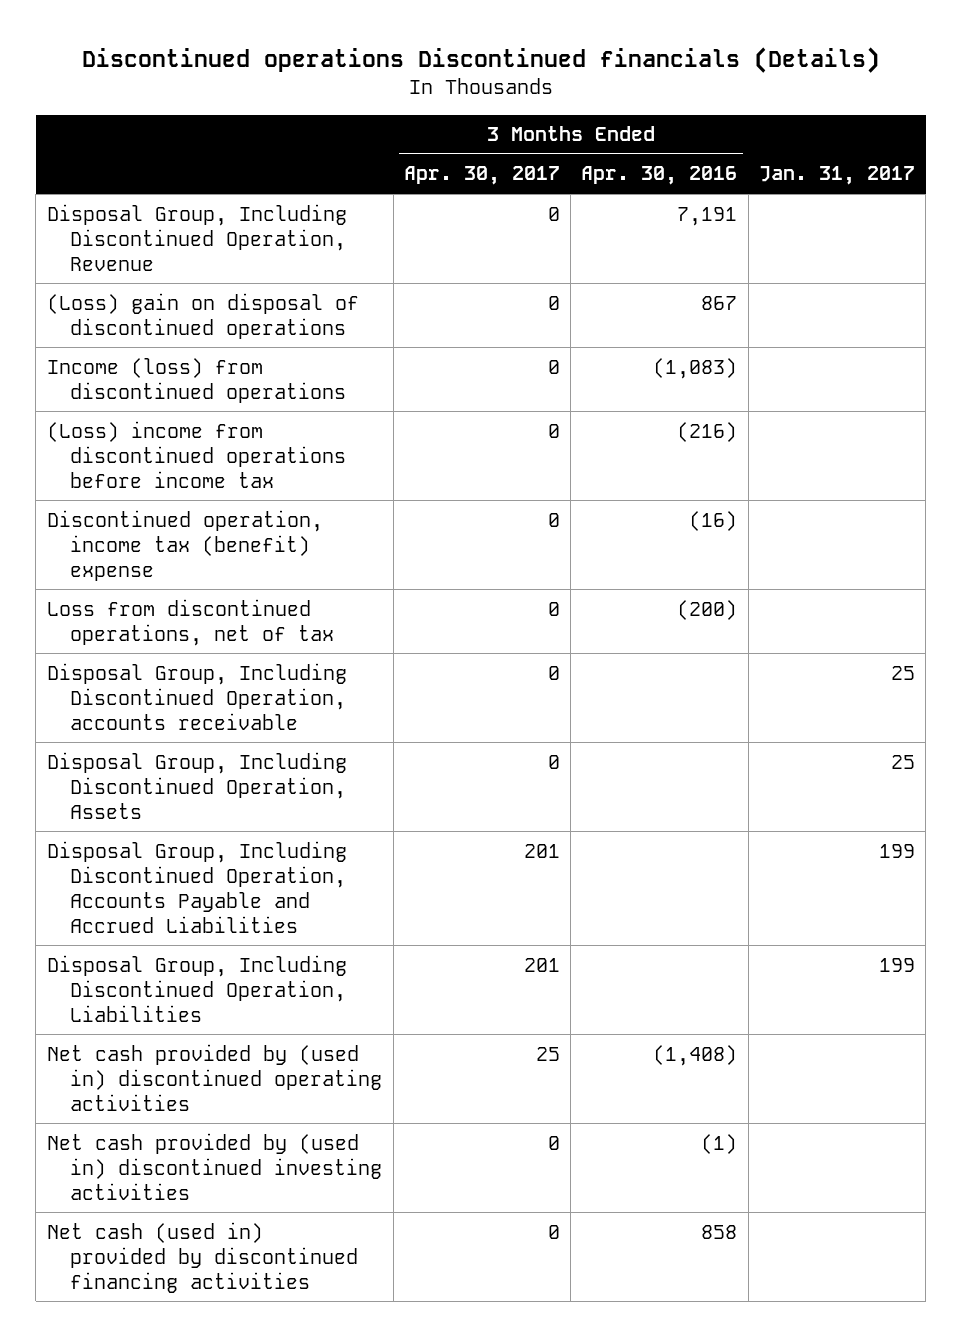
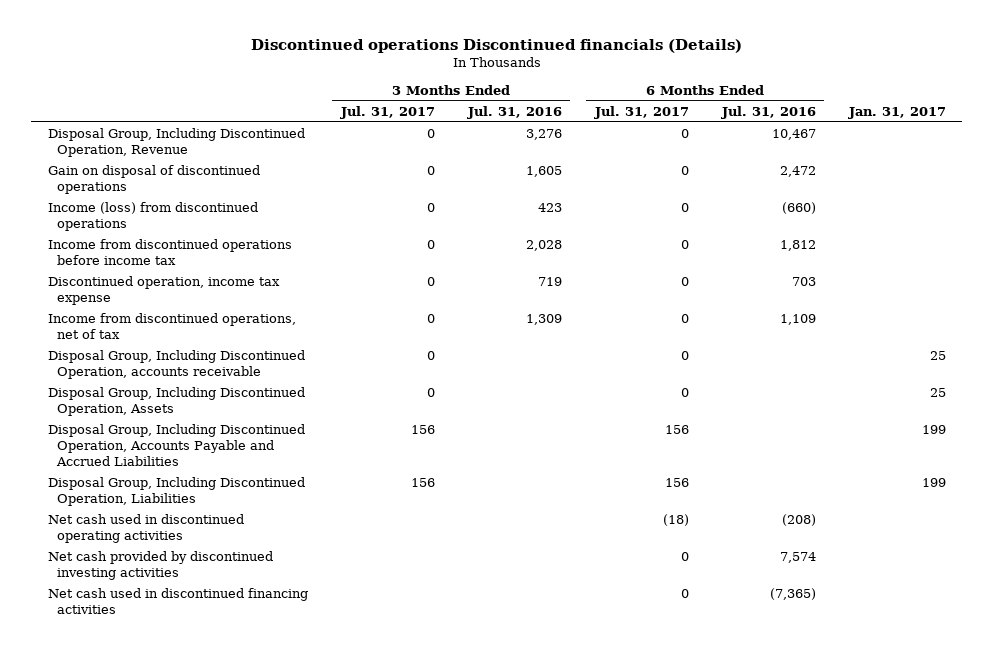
- | 3 Months Ended Apr. 30, 2017 | 3 Months Ended Apr. 30, 2016 | Jan. 31, 2017
+ | 3 Months Ended Jul. 31, 2017 | 3 Months Ended Jul. 31, 2016 | 6 Months Ended Jul. 31, 2017 | 6 Months Ended Jul. 31, 2016 | Jan. 31, 2017
- (Loss) gain on disposal of discontinued operations | 0 | 867 |
+ Gain on disposal of discontinued operations | 0 | 1,605 | 0 | 2,472 |
- (Loss) income from discontinued operations before income tax | 0 | (216) |
- Discontinued operation, income tax (benefit) expense | 0 | (16) |
- Loss from discontinued operations, net of tax | 0 | (200) |
+ Income from discontinued operations before income tax | 0 | 2,028 | 0 | 1,812 |
+ Discontinued operation, income tax expense | 0 | 719 | 0 | 703 |
+ Income from discontinued operations, net of tax | 0 | 1,309 | 0 | 1,109 |
- Net cash provided by (used in) discontinued operating activities | 25 | (1,408) |
- Net cash provided by (used in) discontinued investing activities | 0 | (1) |
- Net cash (used in) provided by discontinued financing activities | 0 | 858 |
+ Net cash used in discontinued operating activities | | | (18) | (208) |
+ Net cash provided by discontinued investing activities | | | 0 | 7,574 |
+ Net cash used in discontinued financing activities | | | 0 | (7,365) |

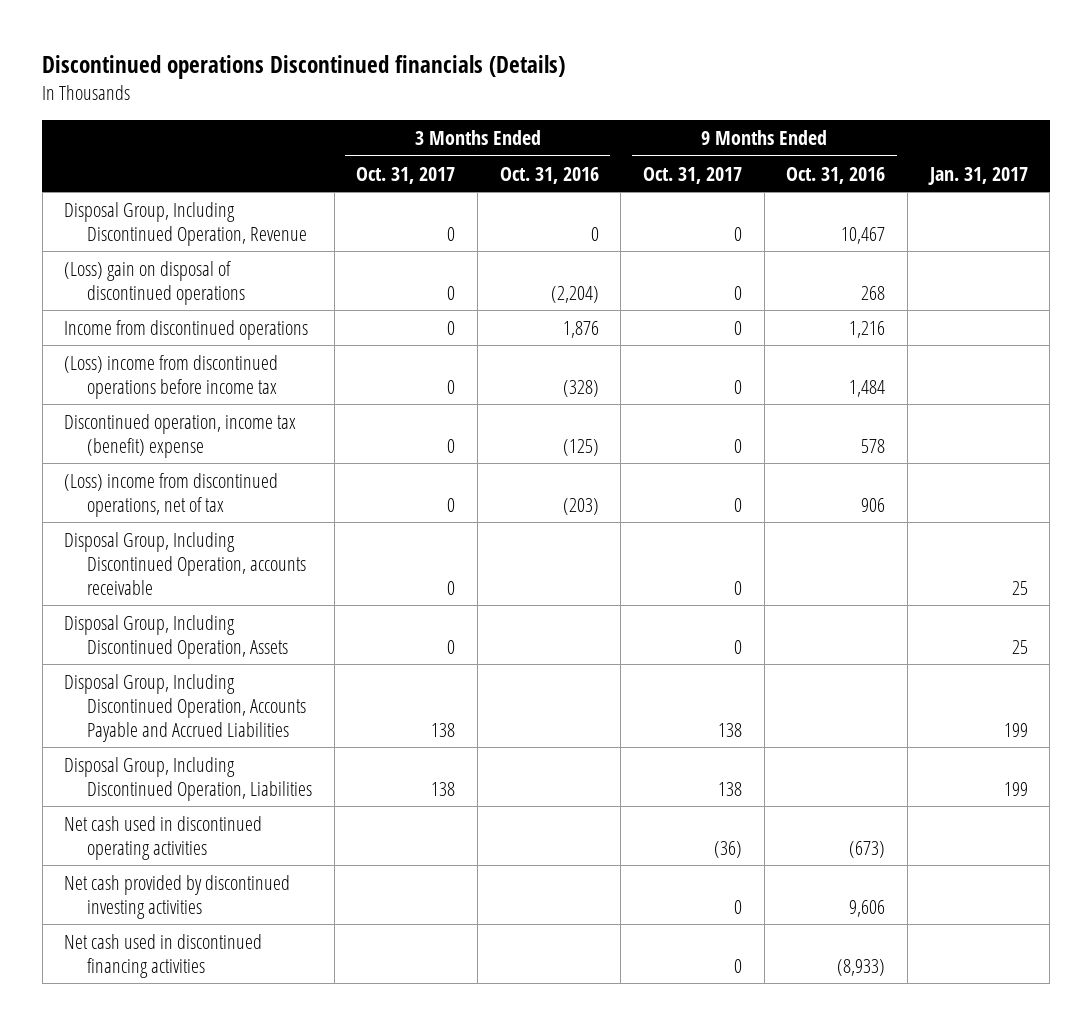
- | 3 Months Ended Jul. 31, 2017 | 3 Months Ended Jul. 31, 2016 | 6 Months Ended Jul. 31, 2017 | 6 Months Ended Jul. 31, 2016 | Jan. 31, 2017
+ | 3 Months Ended Oct. 31, 2017 | 3 Months Ended Oct. 31, 2016 | 9 Months Ended Oct. 31, 2017 | 9 Months Ended Oct. 31, 2016 | Jan. 31, 2017
- Gain on disposal of discontinued operations | 0 | 1,605 | 0 | 2,472 |
- Income (loss) from discontinued operations | 0 | 423 | 0 | (660) |
- Income from discontinued operations before income tax | 0 | 2,028 | 0 | 1,812 |
- Discontinued operation, income tax expense | 0 | 719 | 0 | 703 |
- Income from discontinued operations, net of tax | 0 | 1,309 | 0 | 1,109 |
+ (Loss) gain on disposal of discontinued operations | 0 | (2,204) | 0 | 268 |
+ Income from discontinued operations | 0 | 1,876 | 0 | 1,216 |
+ (Loss) income from discontinued operations before income tax | 0 | (328) | 0 | 1,484 |
+ Discontinued operation, income tax (benefit) expense | 0 | (125) | 0 | 578 |
+ (Loss) income from discontinued operations, net of tax | 0 | (203) | 0 | 906 |

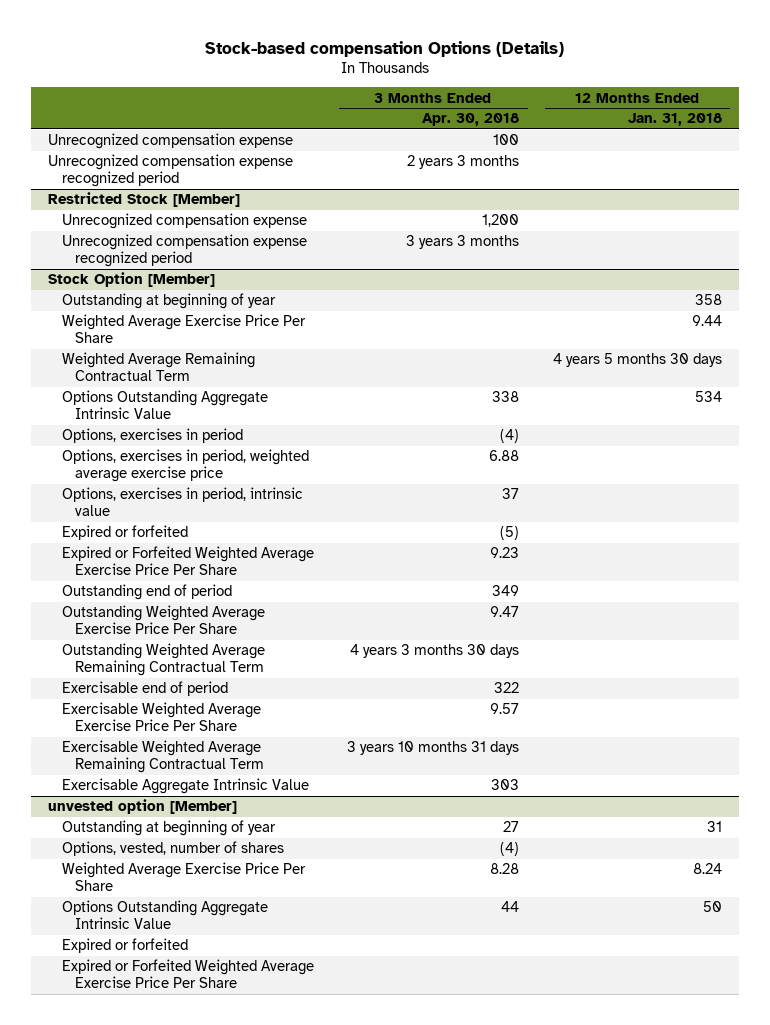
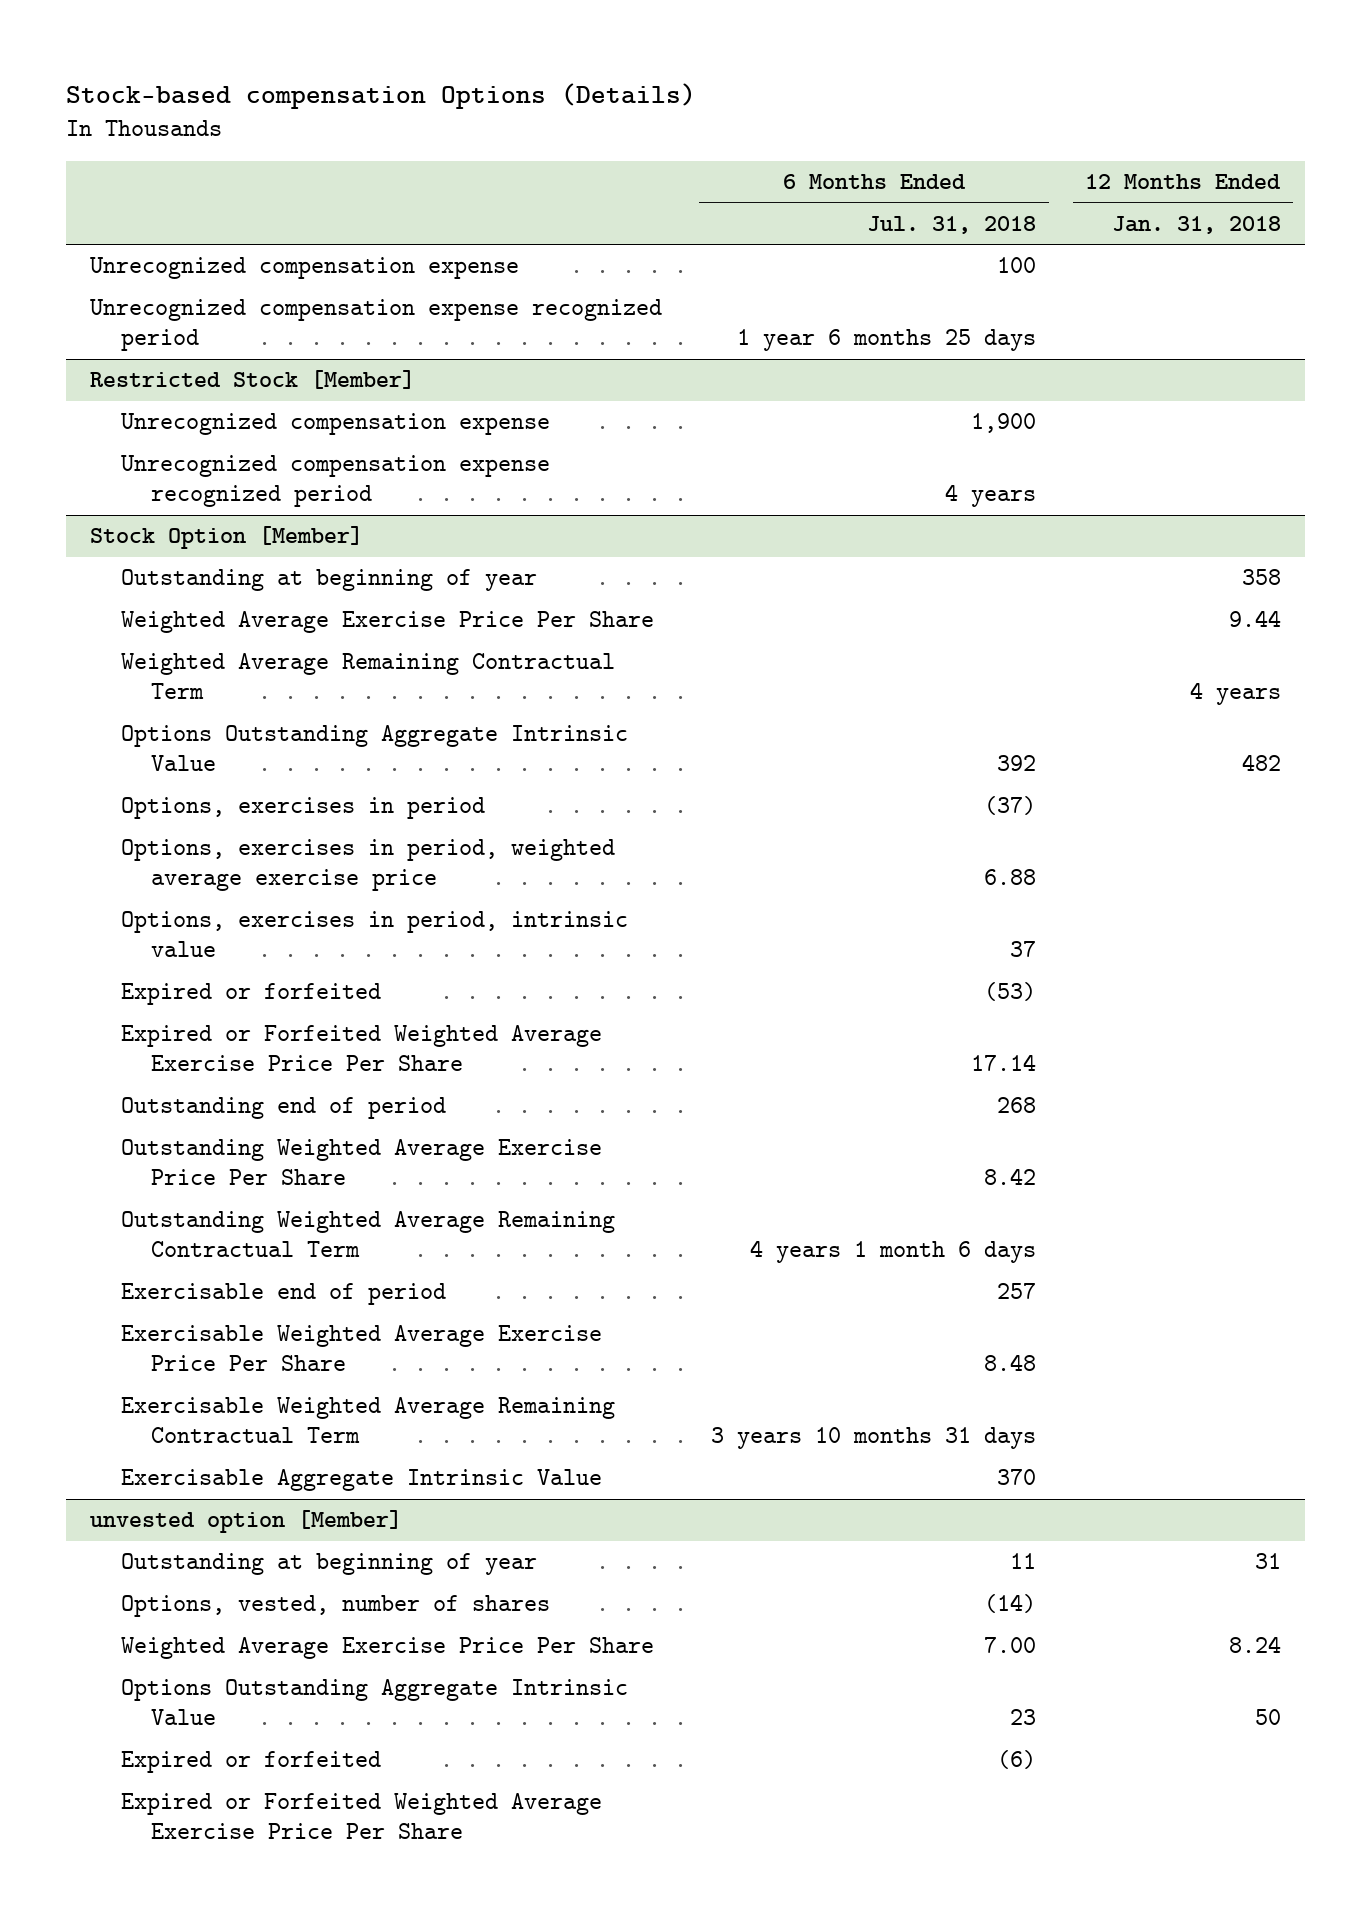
- | 3 Months Ended Apr. 30, 2018 | 12 Months Ended Jan. 31, 2018
+ | 6 Months Ended Jul. 31, 2018 | 12 Months Ended Jan. 31, 2018
@ Stock Option [Member]
- Weighted Average Remaining Contractual Term | | 4 years 5 months 30 days
- Options Outstanding Aggregate Intrinsic Value | 338 | 534
+ Weighted Average Remaining Contractual Term | | 4 years
+ Options Outstanding Aggregate Intrinsic Value | 392 | 482

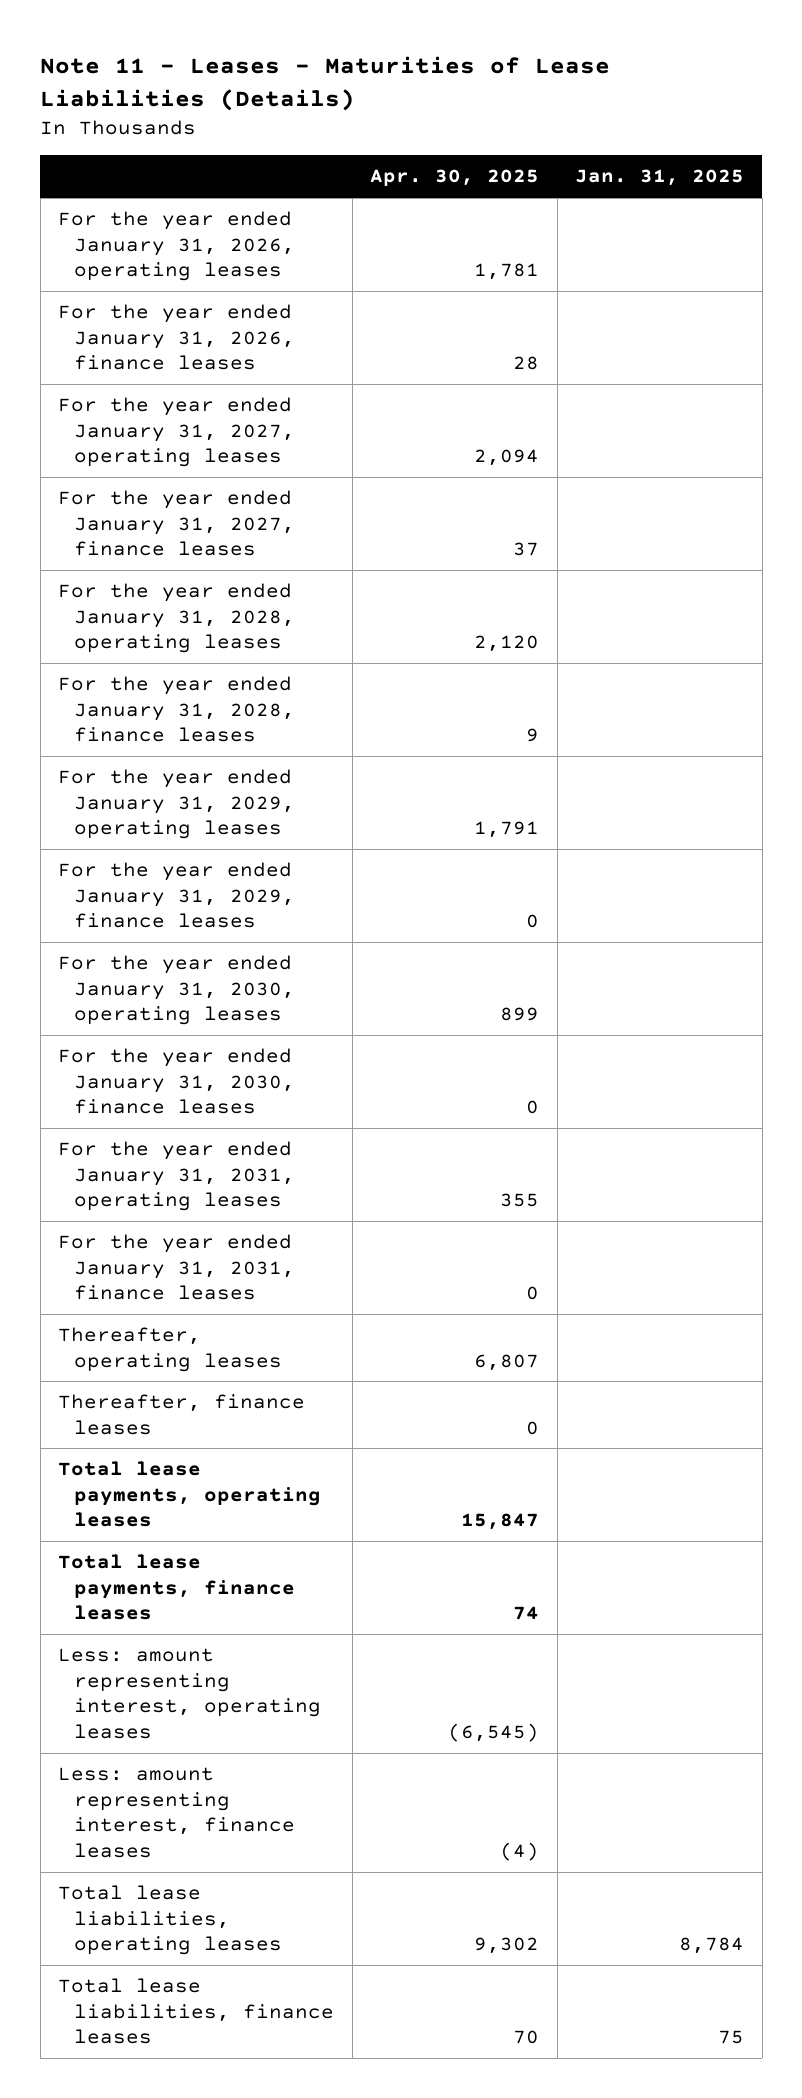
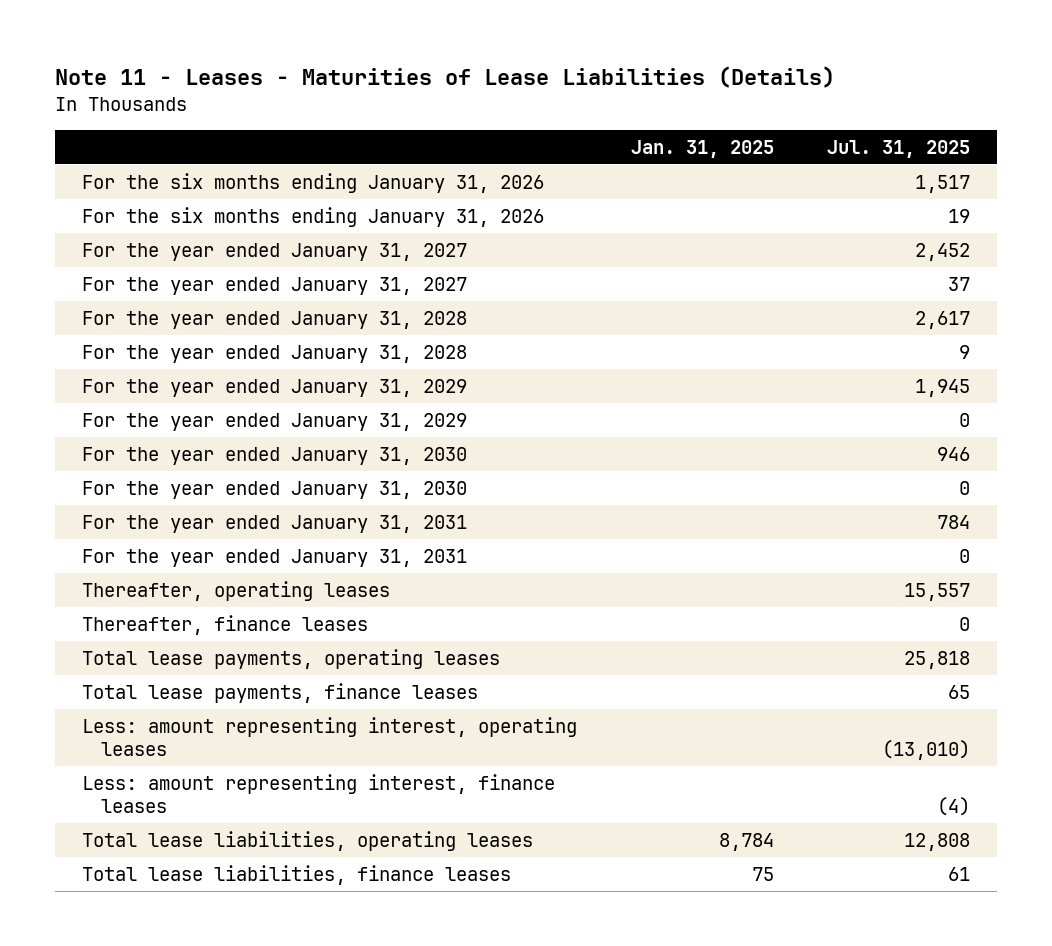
- | Apr. 30, 2025 | Jan. 31, 2025
+ | Jan. 31, 2025 | Jul. 31, 2025
- For the year ended January 31, 2026, operating leases | 1,781 |
- For the year ended January 31, 2026, finance leases | 28 |
- For the year ended January 31, 2027, operating leases | 2,094 |
- For the year ended January 31, 2027, finance leases | 37 |
- For the year ended January 31, 2028, operating leases | 2,120 |
- For the year ended January 31, 2028, finance leases | 9 |
- For the year ended January 31, 2029, operating leases | 1,791 |
- For the year ended January 31, 2029, finance leases | 0 |
- For the year ended January 31, 2030, operating leases | 899 |
- For the year ended January 31, 2030, finance leases | 0 |
- For the year ended January 31, 2031, operating leases | 355 |
- For the year ended January 31, 2031, finance leases | 0 |
+ For the six months ending January 31, 2026 | | 1,517
+ For the six months ending January 31, 2026 | | 19
+ For the year ended January 31, 2027 | | 2,452
+ For the year ended January 31, 2027 | | 37
+ For the year ended January 31, 2028 | | 2,617
+ For the year ended January 31, 2028 | | 9
+ For the year ended January 31, 2029 | | 1,945
+ For the year ended January 31, 2029 | | 0
+ For the year ended January 31, 2030 | | 946
+ For the year ended January 31, 2030 | | 0
+ For the year ended January 31, 2031 | | 784
+ For the year ended January 31, 2031 | | 0

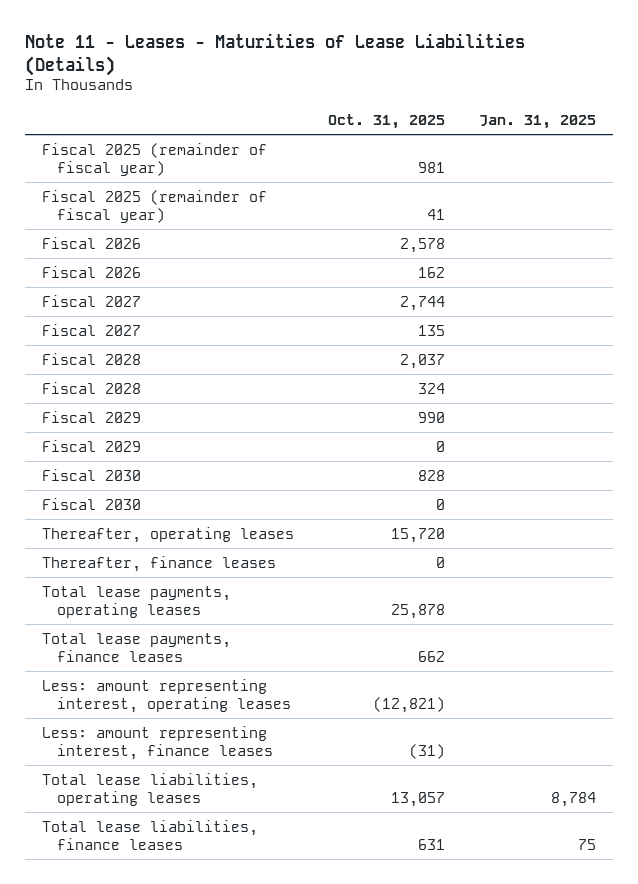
- | Jan. 31, 2025 | Jul. 31, 2025
+ | Oct. 31, 2025 | Jan. 31, 2025
- For the six months ending January 31, 2026 | | 1,517
- For the six months ending January 31, 2026 | | 19
- For the year ended January 31, 2027 | | 2,452
- For the year ended January 31, 2027 | | 37
- For the year ended January 31, 2028 | | 2,617
- For the year ended January 31, 2028 | | 9
- For the year ended January 31, 2029 | | 1,945
- For the year ended January 31, 2029 | | 0
- For the year ended January 31, 2030 | | 946
- For the year ended January 31, 2030 | | 0
- For the year ended January 31, 2031 | | 784
- For the year ended January 31, 2031 | | 0
+ Fiscal 2025 (remainder of fiscal year) | 981 |
+ Fiscal 2025 (remainder of fiscal year) | 41 |
+ Fiscal 2026 | 2,578 |
+ Fiscal 2026 | 162 |
+ Fiscal 2027 | 2,744 |
+ Fiscal 2027 | 135 |
+ Fiscal 2028 | 2,037 |
+ Fiscal 2028 | 324 |
+ Fiscal 2029 | 990 |
+ Fiscal 2029 | 0 |
+ Fiscal 2030 | 828 |
+ Fiscal 2030 | 0 |

